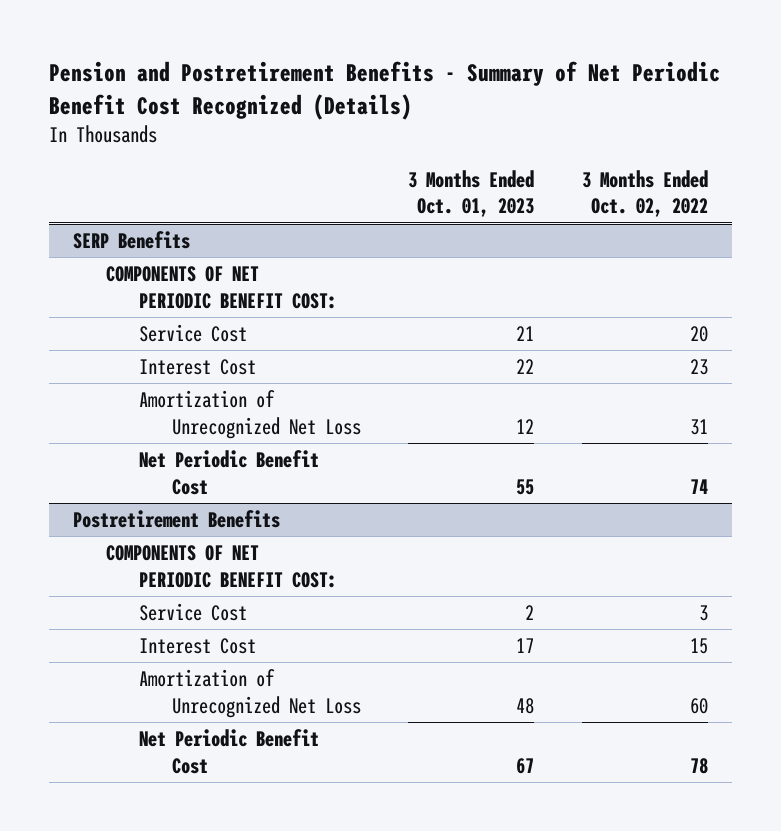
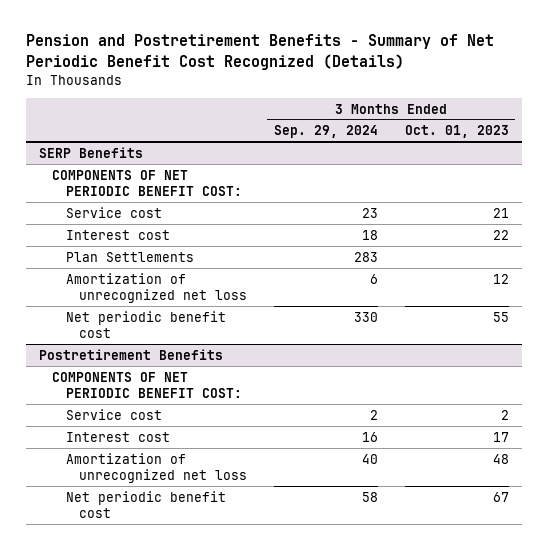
- | 3 Months Ended Oct. 01, 2023 | 3 Months Ended Oct. 02, 2022
+ | 3 Months Ended Sep. 29, 2024 | 3 Months Ended Oct. 01, 2023
@ SERP Benefits
- Service Cost | 21 | 20
- Interest Cost | 22 | 23
- Amortization of Unrecognized Net Loss | 12 | 31
- Net Periodic Benefit Cost | 55 | 74
+ Service cost | 23 | 21
+ Interest cost | 18 | 22
+ Plan Settlements | 283 |
+ Amortization of unrecognized net loss | 6 | 12
+ Net periodic benefit cost | 330 | 55
@ Postretirement Benefits
- Service Cost | 2 | 3
- Interest Cost | 17 | 15
- Amortization of Unrecognized Net Loss | 48 | 60
- Net Periodic Benefit Cost | 67 | 78
+ Service cost | 2 | 2
+ Interest cost | 16 | 17
+ Amortization of unrecognized net loss | 40 | 48
+ Net periodic benefit cost | 58 | 67

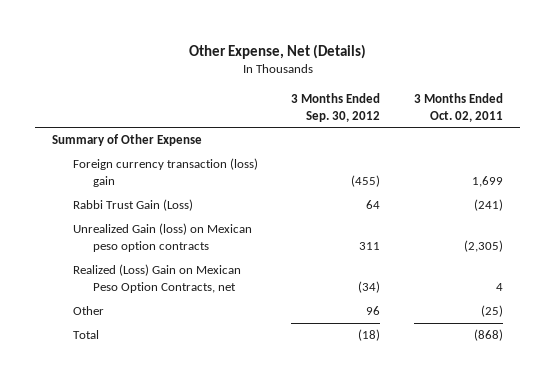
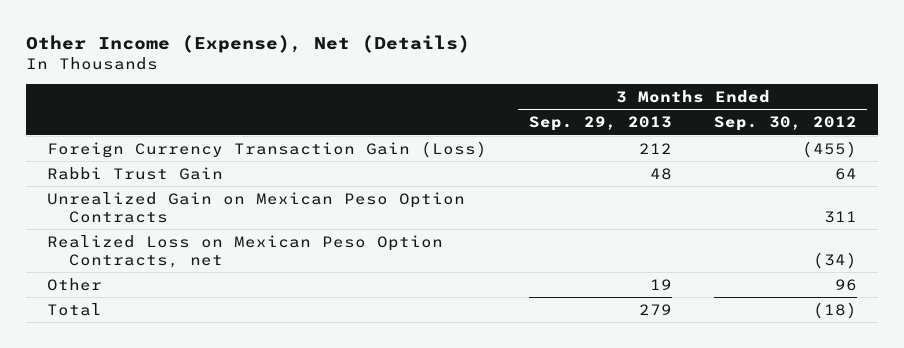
- Other Expense, Net (Details)
+ Other Income (Expense), Net (Details)
- | 3 Months Ended Sep. 30, 2012 | 3 Months Ended Oct. 02, 2011
+ | 3 Months Ended Sep. 29, 2013 | 3 Months Ended Sep. 30, 2012
- Summary of Other Expense
- Foreign currency transaction (loss) gain | (455) | 1,699
- Rabbi Trust Gain (Loss) | 64 | (241)
- Unrealized Gain (loss) on Mexican peso option contracts | 311 | (2,305)
- Realized (Loss) Gain on Mexican Peso Option Contracts, net | (34) | 4
+ Foreign Currency Transaction Gain (Loss) | 212 | (455)
+ Rabbi Trust Gain | 48 | 64
+ Unrealized Gain on Mexican Peso Option Contracts | | 311
+ Realized Loss on Mexican Peso Option Contracts, net | | (34)

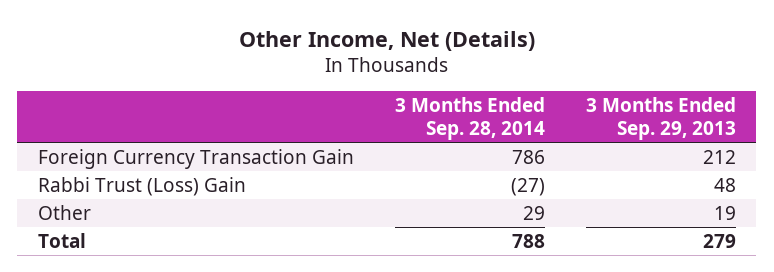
- Other Income (Expense), Net (Details)
+ Other Income, Net (Details)
- | 3 Months Ended Sep. 29, 2013 | 3 Months Ended Sep. 30, 2012
+ | 3 Months Ended Sep. 28, 2014 | 3 Months Ended Sep. 29, 2013
- Foreign Currency Transaction Gain (Loss) | 212 | (455)
- Rabbi Trust Gain | 48 | 64
- Unrealized Gain on Mexican Peso Option Contracts | | 311
- Realized Loss on Mexican Peso Option Contracts, net | | (34)
+ Foreign Currency Transaction Gain | 786 | 212
+ Rabbi Trust (Loss) Gain | (27) | 48

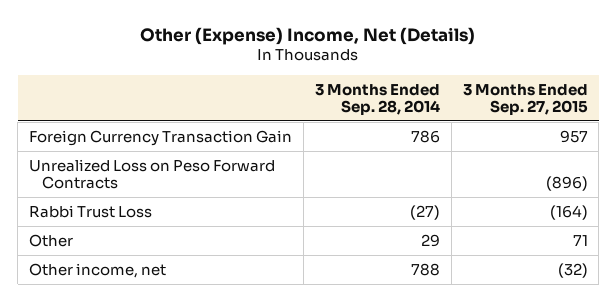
- Other Income, Net (Details)
+ Other (Expense) Income, Net (Details)
- | 3 Months Ended Sep. 28, 2014 | 3 Months Ended Sep. 29, 2013
+ | 3 Months Ended Sep. 28, 2014 | 3 Months Ended Sep. 27, 2015
- Rabbi Trust (Loss) Gain | (27) | 48
+ Unrealized Loss on Peso Forward Contracts | | (896)
+ Rabbi Trust Loss | (27) | (164)
- Total | 788 | 279
+ Other income, net | 788 | (32)

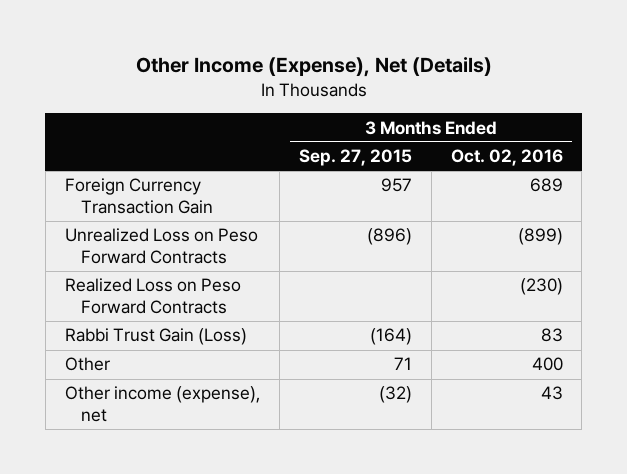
- Other (Expense) Income, Net (Details)
+ Other Income (Expense), Net (Details)
- | 3 Months Ended Sep. 28, 2014 | 3 Months Ended Sep. 27, 2015
+ | 3 Months Ended Sep. 27, 2015 | 3 Months Ended Oct. 02, 2016
- Rabbi Trust Loss | (27) | (164)
+ Realized Loss on Peso Forward Contracts | | (230)
+ Rabbi Trust Gain (Loss) | (164) | 83
- Other income, net | 788 | (32)
+ Other income (expense), net | (32) | 43

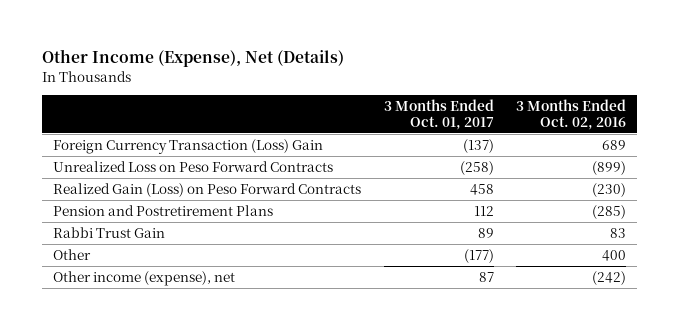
- | 3 Months Ended Sep. 27, 2015 | 3 Months Ended Oct. 02, 2016
+ | 3 Months Ended Oct. 01, 2017 | 3 Months Ended Oct. 02, 2016
- Foreign Currency Transaction Gain | 957 | 689
+ Foreign Currency Transaction (Loss) Gain | (137) | 689
- Realized Loss on Peso Forward Contracts | | (230)
- Rabbi Trust Gain (Loss) | (164) | 83
+ Realized Gain (Loss) on Peso Forward Contracts | 458 | (230)
+ Pension and Postretirement Plans | 112 | (285)
+ Rabbi Trust Gain | 89 | 83
- Other income (expense), net | (32) | 43
+ Other income (expense), net | 87 | (242)

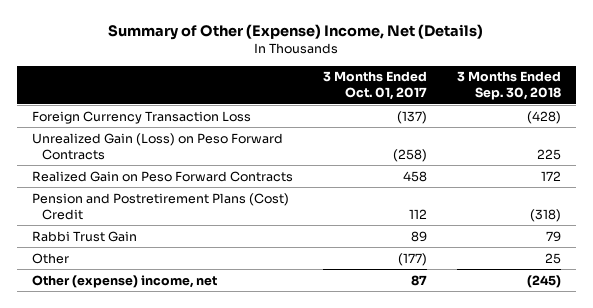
- Other Income (Expense), Net (Details)
+ Summary of Other (Expense) Income, Net (Details)
- | 3 Months Ended Oct. 01, 2017 | 3 Months Ended Oct. 02, 2016
+ | 3 Months Ended Oct. 01, 2017 | 3 Months Ended Sep. 30, 2018
- Foreign Currency Transaction (Loss) Gain | (137) | 689
- Unrealized Loss on Peso Forward Contracts | (258) | (899)
- Realized Gain (Loss) on Peso Forward Contracts | 458 | (230)
- Pension and Postretirement Plans | 112 | (285)
+ Foreign Currency Transaction Loss | (137) | (428)
+ Unrealized Gain (Loss) on Peso Forward Contracts | (258) | 225
+ Realized Gain on Peso Forward Contracts | 458 | 172
+ Pension and Postretirement Plans (Cost) Credit | 112 | (318)
- Other income (expense), net | 87 | (242)
+ Other (expense) income, net | 87 | (245)

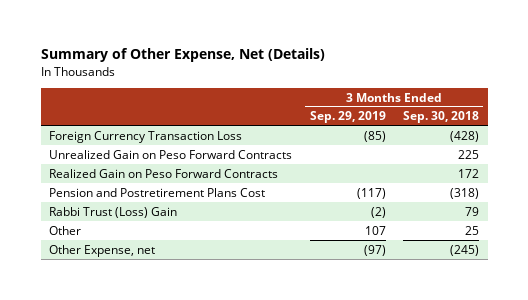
- Summary of Other (Expense) Income, Net (Details)
+ Summary of Other Expense, Net (Details)
- | 3 Months Ended Oct. 01, 2017 | 3 Months Ended Sep. 30, 2018
+ | 3 Months Ended Sep. 29, 2019 | 3 Months Ended Sep. 30, 2018
- Unrealized Gain (Loss) on Peso Forward Contracts | (258) | 225
+ Unrealized Gain on Peso Forward Contracts | | 225
- Pension and Postretirement Plans (Cost) Credit | 112 | (318)
- Rabbi Trust Gain | 89 | 79
+ Pension and Postretirement Plans Cost | (117) | (318)
+ Rabbi Trust (Loss) Gain | (2) | 79
- Other (expense) income, net | 87 | (245)
+ Other Expense, net | (97) | (245)

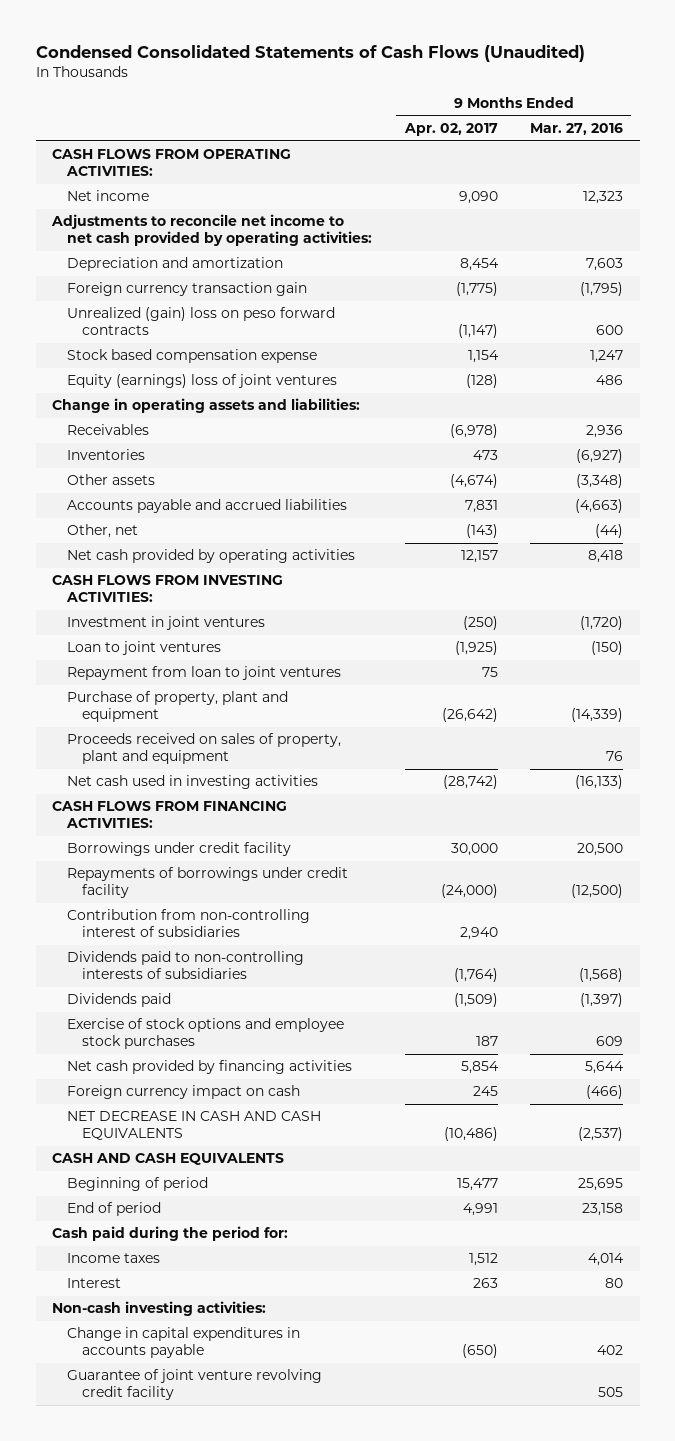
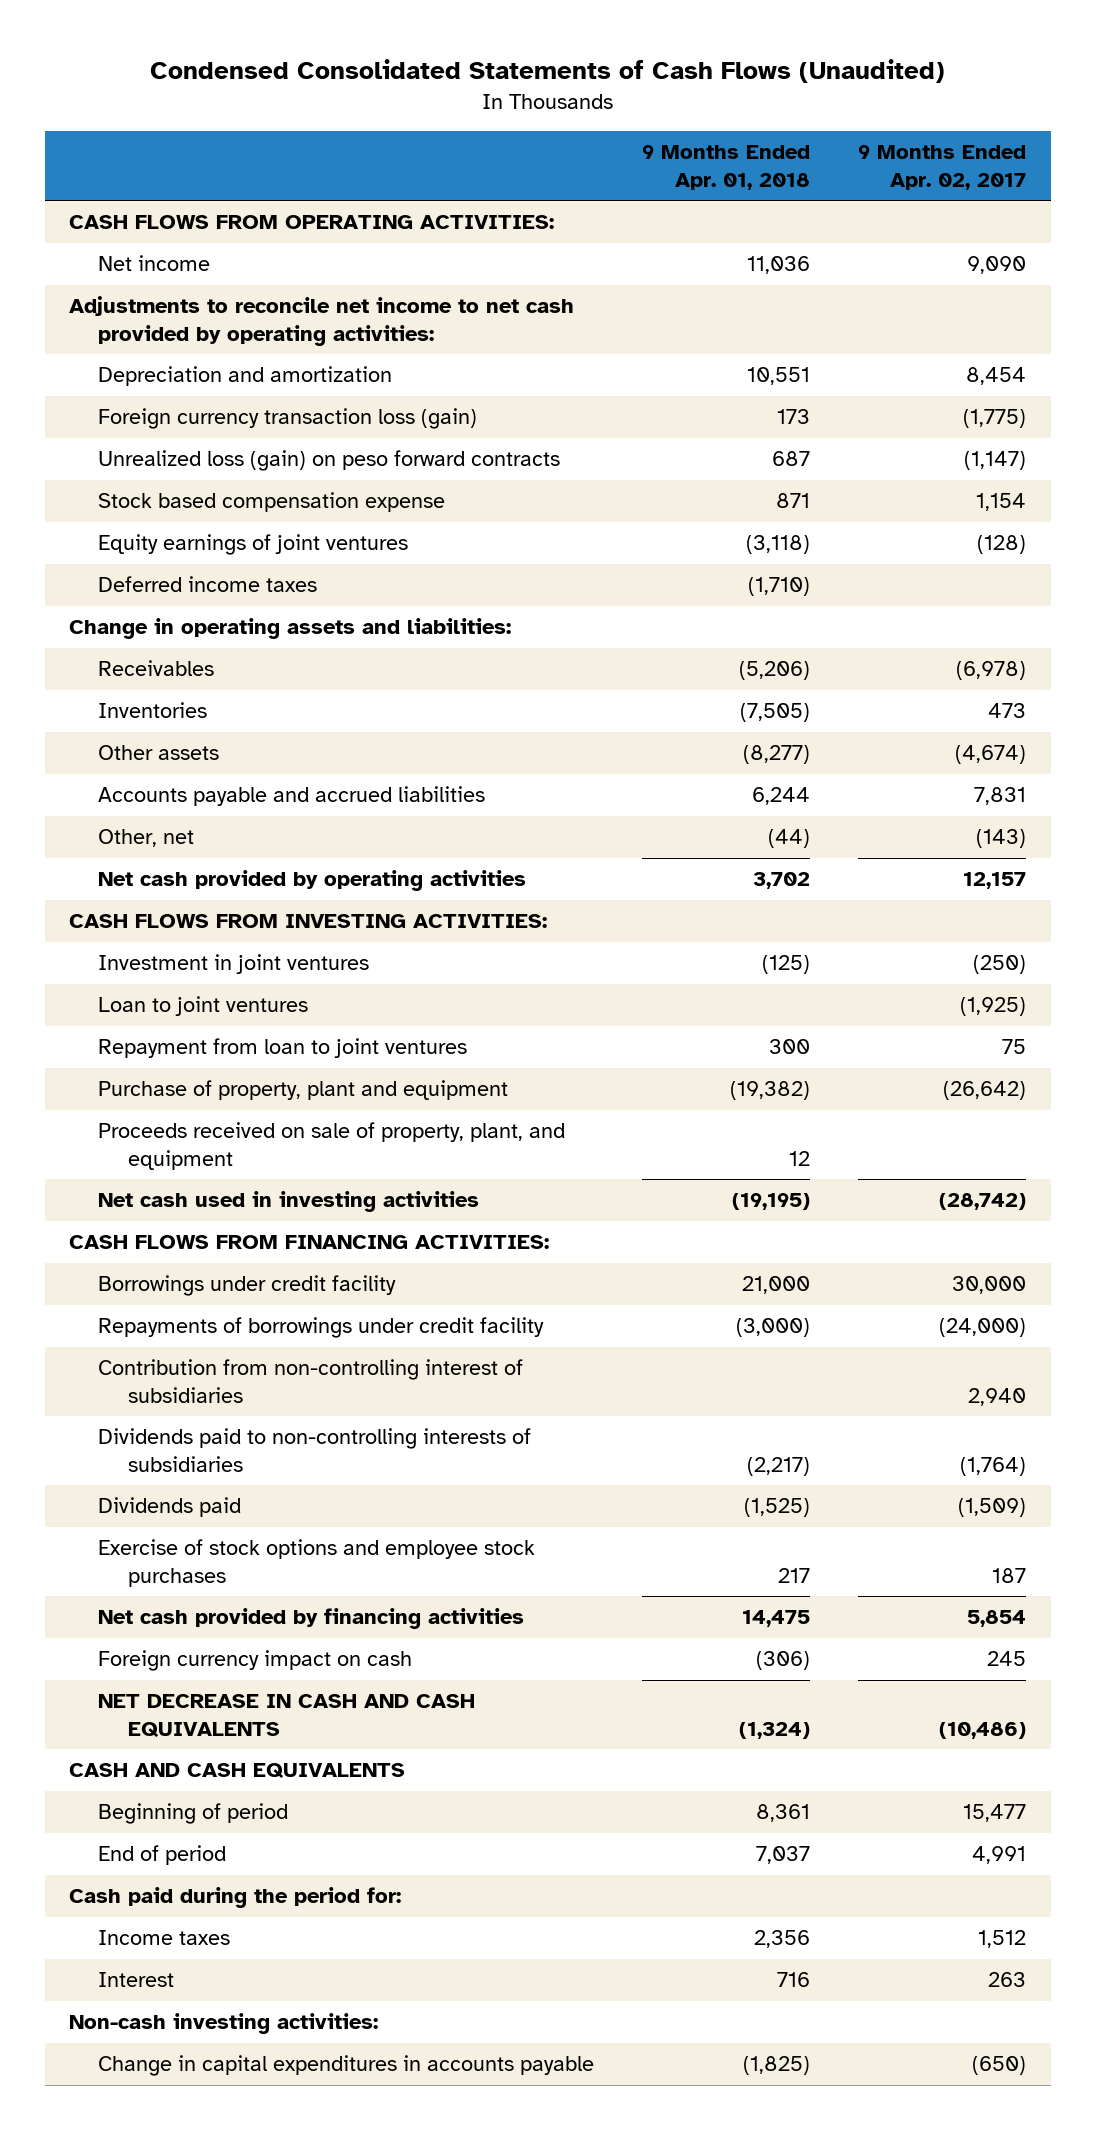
- | 9 Months Ended Apr. 02, 2017 | 9 Months Ended Mar. 27, 2016
+ | 9 Months Ended Apr. 01, 2018 | 9 Months Ended Apr. 02, 2017
- Foreign currency transaction gain | (1,775) | (1,795)
- Unrealized (gain) loss on peso forward contracts | (1,147) | 600
+ Foreign currency transaction loss (gain) | 173 | (1,775)
+ Unrealized loss (gain) on peso forward contracts | 687 | (1,147)
- Equity (earnings) loss of joint ventures | (128) | 486
+ Equity earnings of joint ventures | (3,118) | (128)
+ Deferred income taxes | (1,710) |
- Proceeds received on sales of property, plant and equipment | | 76
+ Proceeds received on sale of property, plant, and equipment | 12 |
- Guarantee of joint venture revolving credit facility | | 505

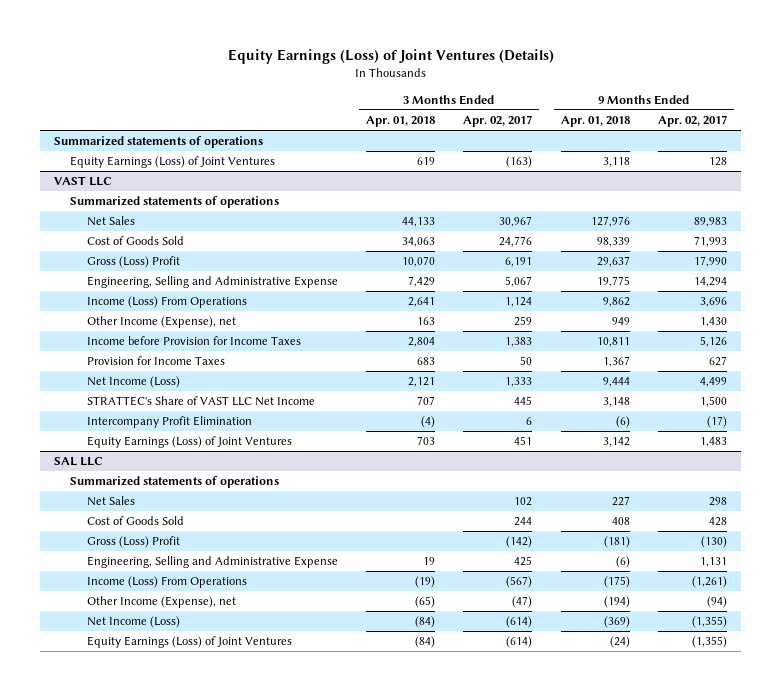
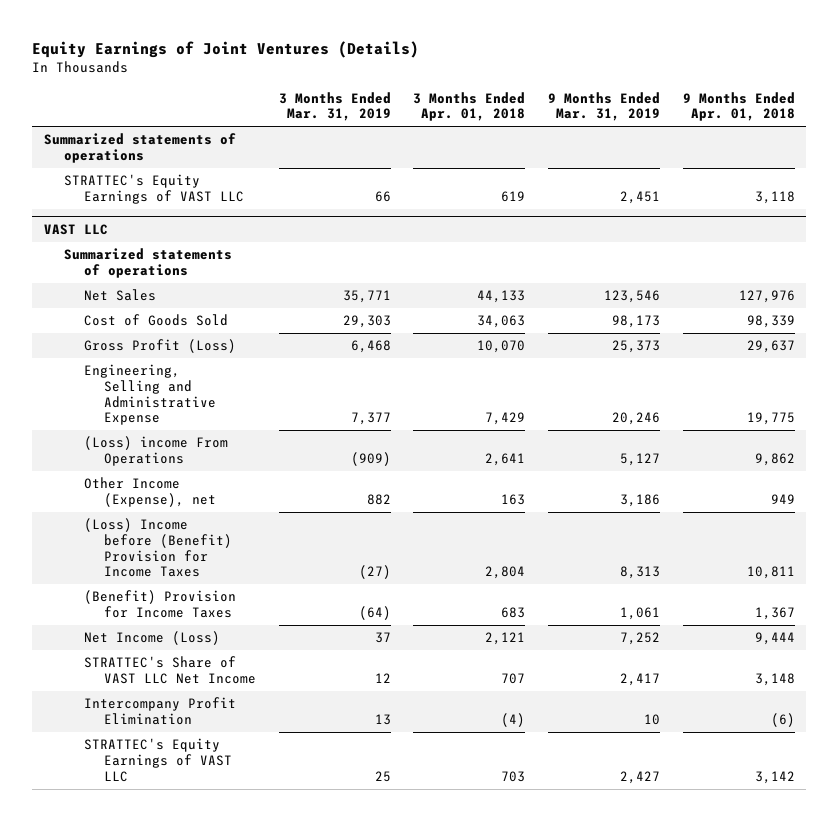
- Equity Earnings (Loss) of Joint Ventures (Details)
+ Equity Earnings of Joint Ventures (Details)
- | 3 Months Ended Apr. 01, 2018 | 3 Months Ended Apr. 02, 2017 | 9 Months Ended Apr. 01, 2018 | 9 Months Ended Apr. 02, 2017
+ | 3 Months Ended Mar. 31, 2019 | 3 Months Ended Apr. 01, 2018 | 9 Months Ended Mar. 31, 2019 | 9 Months Ended Apr. 01, 2018
- Equity Earnings (Loss) of Joint Ventures | 619 | (163) | 3,118 | 128
+ STRATTEC's Equity Earnings of VAST LLC | 66 | 619 | 2,451 | 3,118
@ VAST LLC
- Gross (Loss) Profit | 10,070 | 6,191 | 29,637 | 17,990
+ Gross Profit (Loss) | 6,468 | 10,070 | 25,373 | 29,637
- Income (Loss) From Operations | 2,641 | 1,124 | 9,862 | 3,696
+ (Loss) income From Operations | (909) | 2,641 | 5,127 | 9,862
- Income before Provision for Income Taxes | 2,804 | 1,383 | 10,811 | 5,126
- Provision for Income Taxes | 683 | 50 | 1,367 | 627
+ (Loss) Income before (Benefit) Provision for Income Taxes | (27) | 2,804 | 8,313 | 10,811
+ (Benefit) Provision for Income Taxes | (64) | 683 | 1,061 | 1,367
- Equity Earnings (Loss) of Joint Ventures | 703 | 451 | 3,142 | 1,483
- SAL LLC
- Summarized statements of operations
- Net Sales | | 102 | 227 | 298
- Cost of Goods Sold | | 244 | 408 | 428
- Gross (Loss) Profit | | (142) | (181) | (130)
- Engineering, Selling and Administrative Expense | 19 | 425 | (6) | 1,131
- Income (Loss) From Operations | (19) | (567) | (175) | (1,261)
- Other Income (Expense), net | (65) | (47) | (194) | (94)
- Net Income (Loss) | (84) | (614) | (369) | (1,355)
- Equity Earnings (Loss) of Joint Ventures | (84) | (614) | (24) | (1,355)
@ VAST LLC
+ STRATTEC's Equity Earnings of VAST LLC | 25 | 703 | 2,427 | 3,142

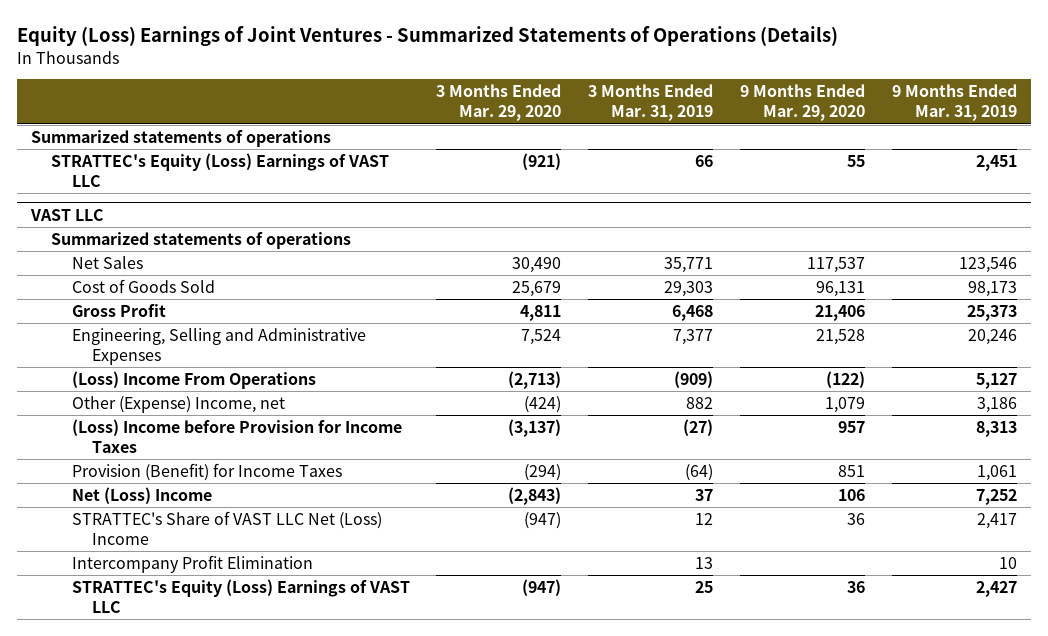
- Equity Earnings of Joint Ventures (Details)
+ Equity (Loss) Earnings of Joint Ventures - Summarized Statements of Operations (Details)
- | 3 Months Ended Mar. 31, 2019 | 3 Months Ended Apr. 01, 2018 | 9 Months Ended Mar. 31, 2019 | 9 Months Ended Apr. 01, 2018
+ | 3 Months Ended Mar. 29, 2020 | 3 Months Ended Mar. 31, 2019 | 9 Months Ended Mar. 29, 2020 | 9 Months Ended Mar. 31, 2019
- STRATTEC's Equity Earnings of VAST LLC | 66 | 619 | 2,451 | 3,118
+ STRATTEC's Equity (Loss) Earnings of VAST LLC | (921) | 66 | 55 | 2,451
@ VAST LLC
- Gross Profit (Loss) | 6,468 | 10,070 | 25,373 | 29,637
- Engineering, Selling and Administrative Expense | 7,377 | 7,429 | 20,246 | 19,775
- (Loss) income From Operations | (909) | 2,641 | 5,127 | 9,862
- Other Income (Expense), net | 882 | 163 | 3,186 | 949
- (Loss) Income before (Benefit) Provision for Income Taxes | (27) | 2,804 | 8,313 | 10,811
- (Benefit) Provision for Income Taxes | (64) | 683 | 1,061 | 1,367
- Net Income (Loss) | 37 | 2,121 | 7,252 | 9,444
- STRATTEC's Share of VAST LLC Net Income | 12 | 707 | 2,417 | 3,148
+ Gross Profit | 4,811 | 6,468 | 21,406 | 25,373
+ Engineering, Selling and Administrative Expenses | 7,524 | 7,377 | 21,528 | 20,246
+ (Loss) Income From Operations | (2,713) | (909) | (122) | 5,127
+ Other (Expense) Income, net | (424) | 882 | 1,079 | 3,186
+ (Loss) Income before Provision for Income Taxes | (3,137) | (27) | 957 | 8,313
+ Provision (Benefit) for Income Taxes | (294) | (64) | 851 | 1,061
+ Net (Loss) Income | (2,843) | 37 | 106 | 7,252
+ STRATTEC's Share of VAST LLC Net (Loss) Income | (947) | 12 | 36 | 2,417
- STRATTEC's Equity Earnings of VAST LLC | 25 | 703 | 2,427 | 3,142
+ STRATTEC's Equity (Loss) Earnings of VAST LLC | (947) | 25 | 36 | 2,427

